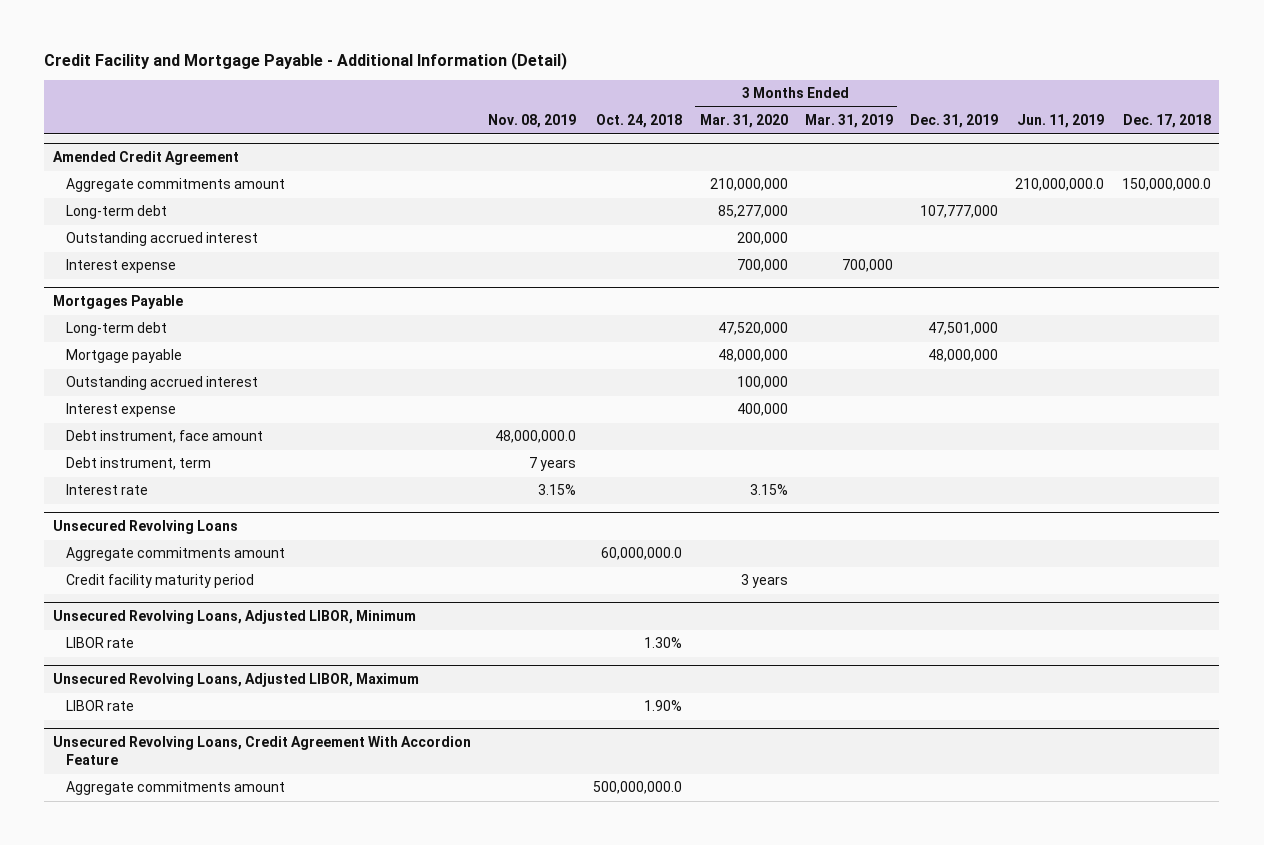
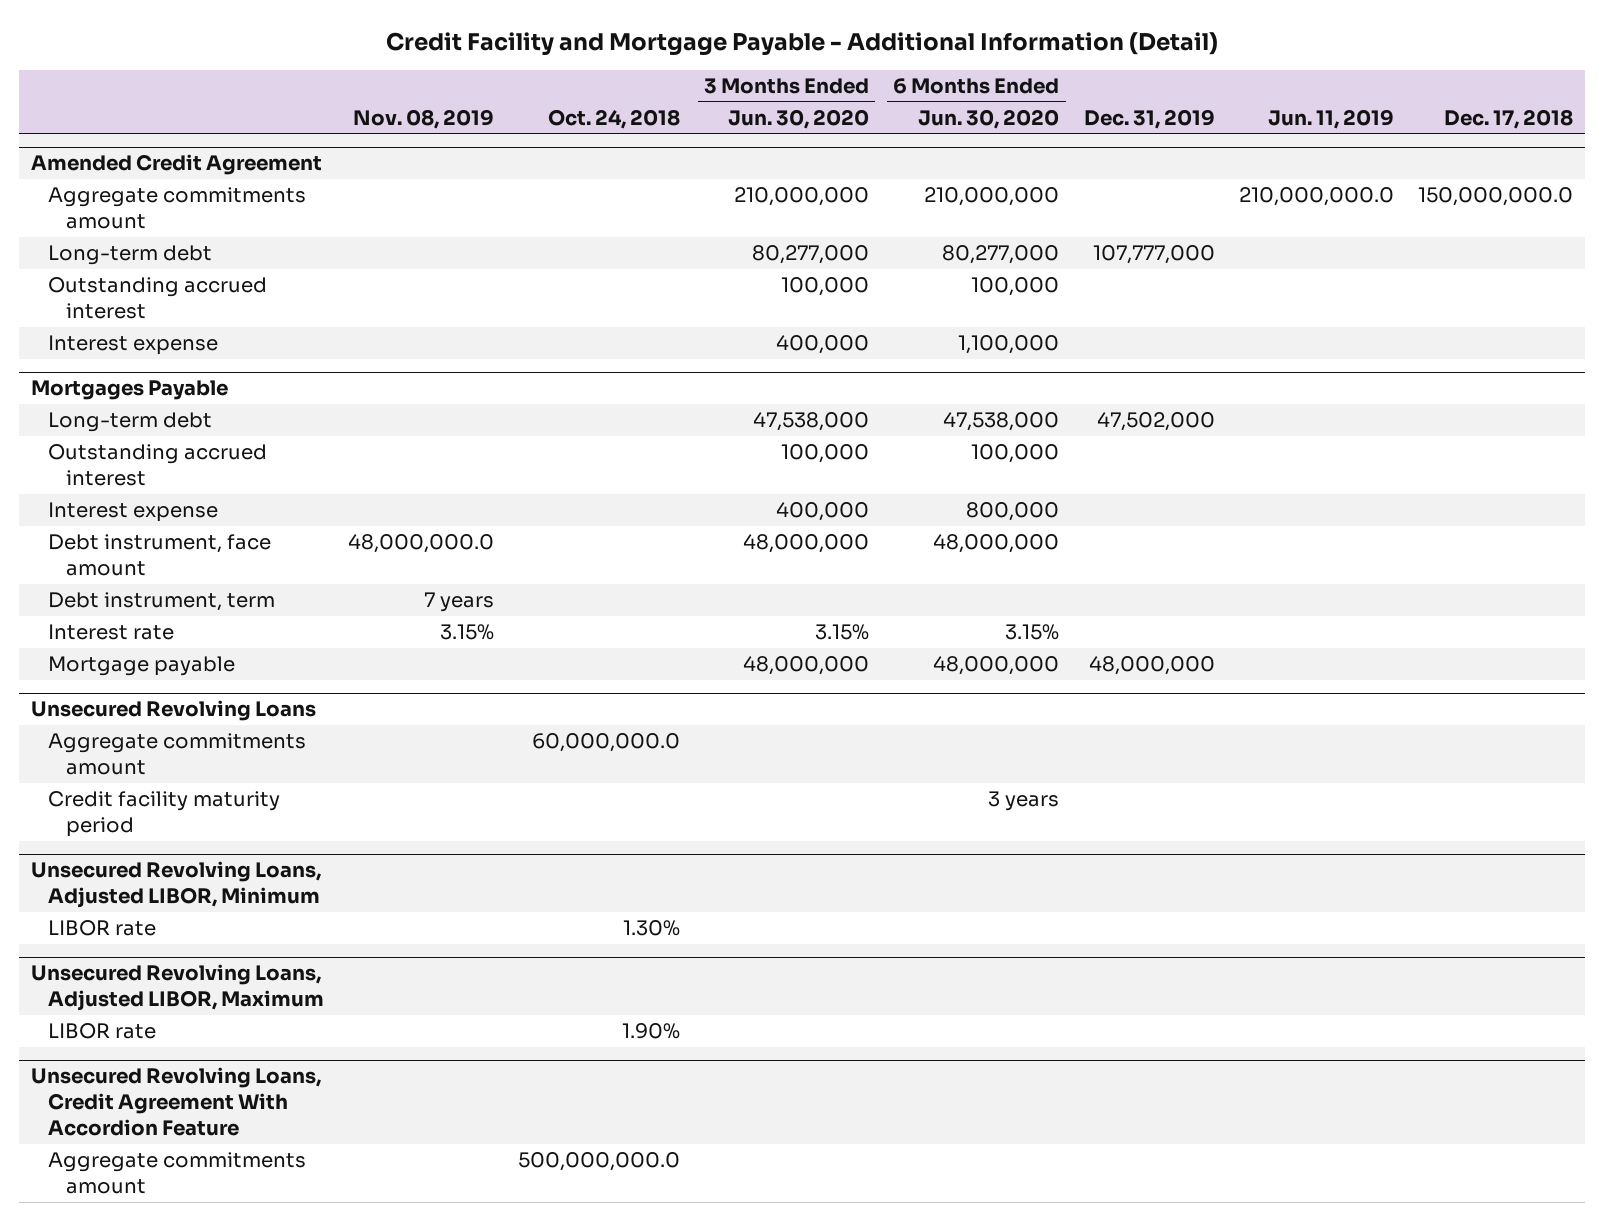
- | Nov. 08, 2019 | Oct. 24, 2018 | 3 Months Ended Mar. 31, 2020 | 3 Months Ended Mar. 31, 2019 | Dec. 31, 2019 | Jun. 11, 2019 | Dec. 17, 2018
+ | Nov. 08, 2019 | Oct. 24, 2018 | 3 Months Ended Jun. 30, 2020 | 6 Months Ended Jun. 30, 2020 | Dec. 31, 2019 | Jun. 11, 2019 | Dec. 17, 2018
@ Mortgages Payable
- Long-term debt | | | 47,520,000 | | 47,501,000 | |
+ Long-term debt | | | 47,538,000 | 47,538,000 | 47,502,000 | |
moved down: Mortgage payable | | | 48,000,000 | 48,000,000 | 48,000,000 | |

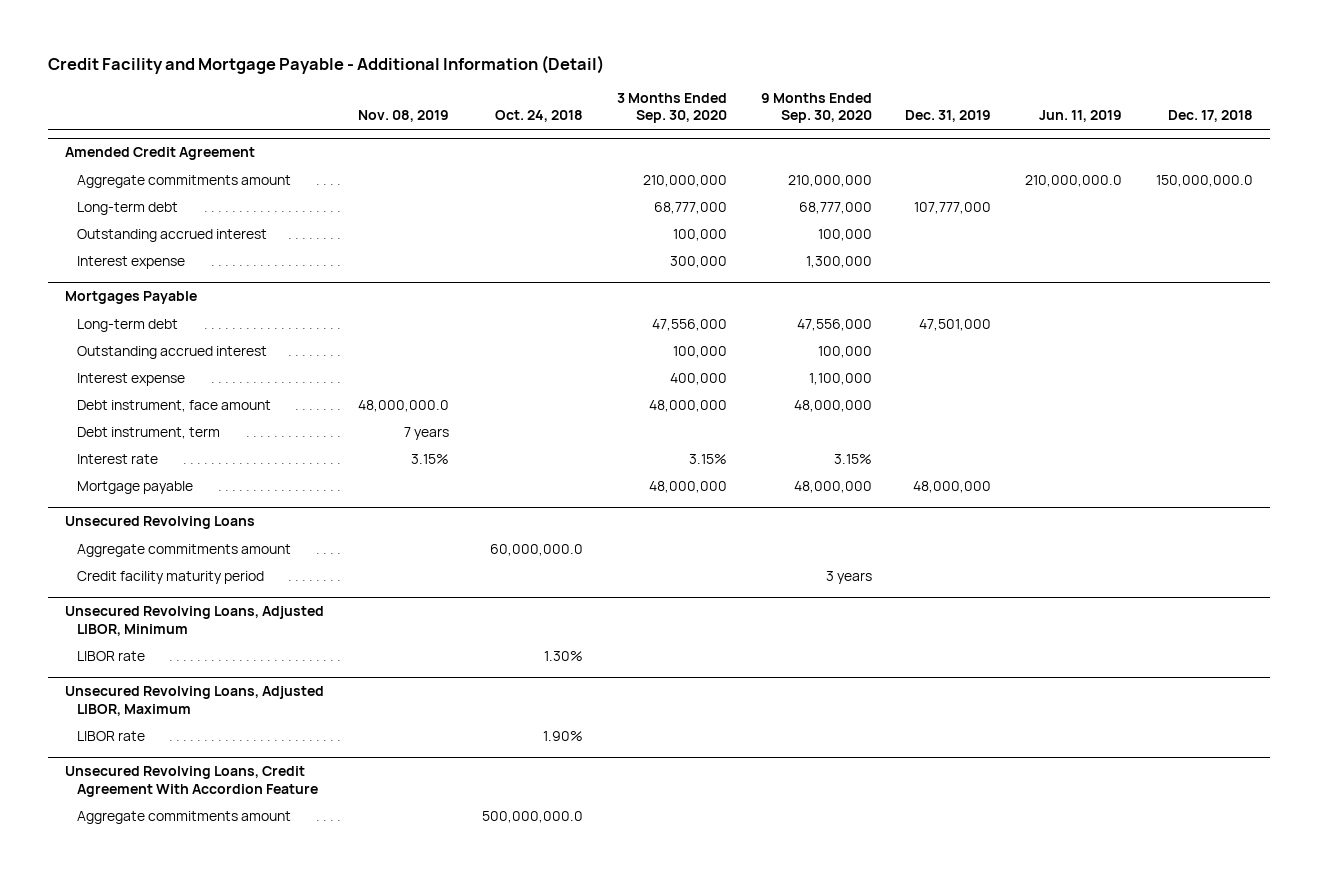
- | Nov. 08, 2019 | Oct. 24, 2018 | 3 Months Ended Jun. 30, 2020 | 6 Months Ended Jun. 30, 2020 | Dec. 31, 2019 | Jun. 11, 2019 | Dec. 17, 2018
+ | Nov. 08, 2019 | Oct. 24, 2018 | 3 Months Ended Sep. 30, 2020 | 9 Months Ended Sep. 30, 2020 | Dec. 31, 2019 | Jun. 11, 2019 | Dec. 17, 2018
@ Mortgages Payable
- Long-term debt | | | 47,538,000 | 47,538,000 | 47,502,000 | |
+ Long-term debt | | | 47,556,000 | 47,556,000 | 47,501,000 | |

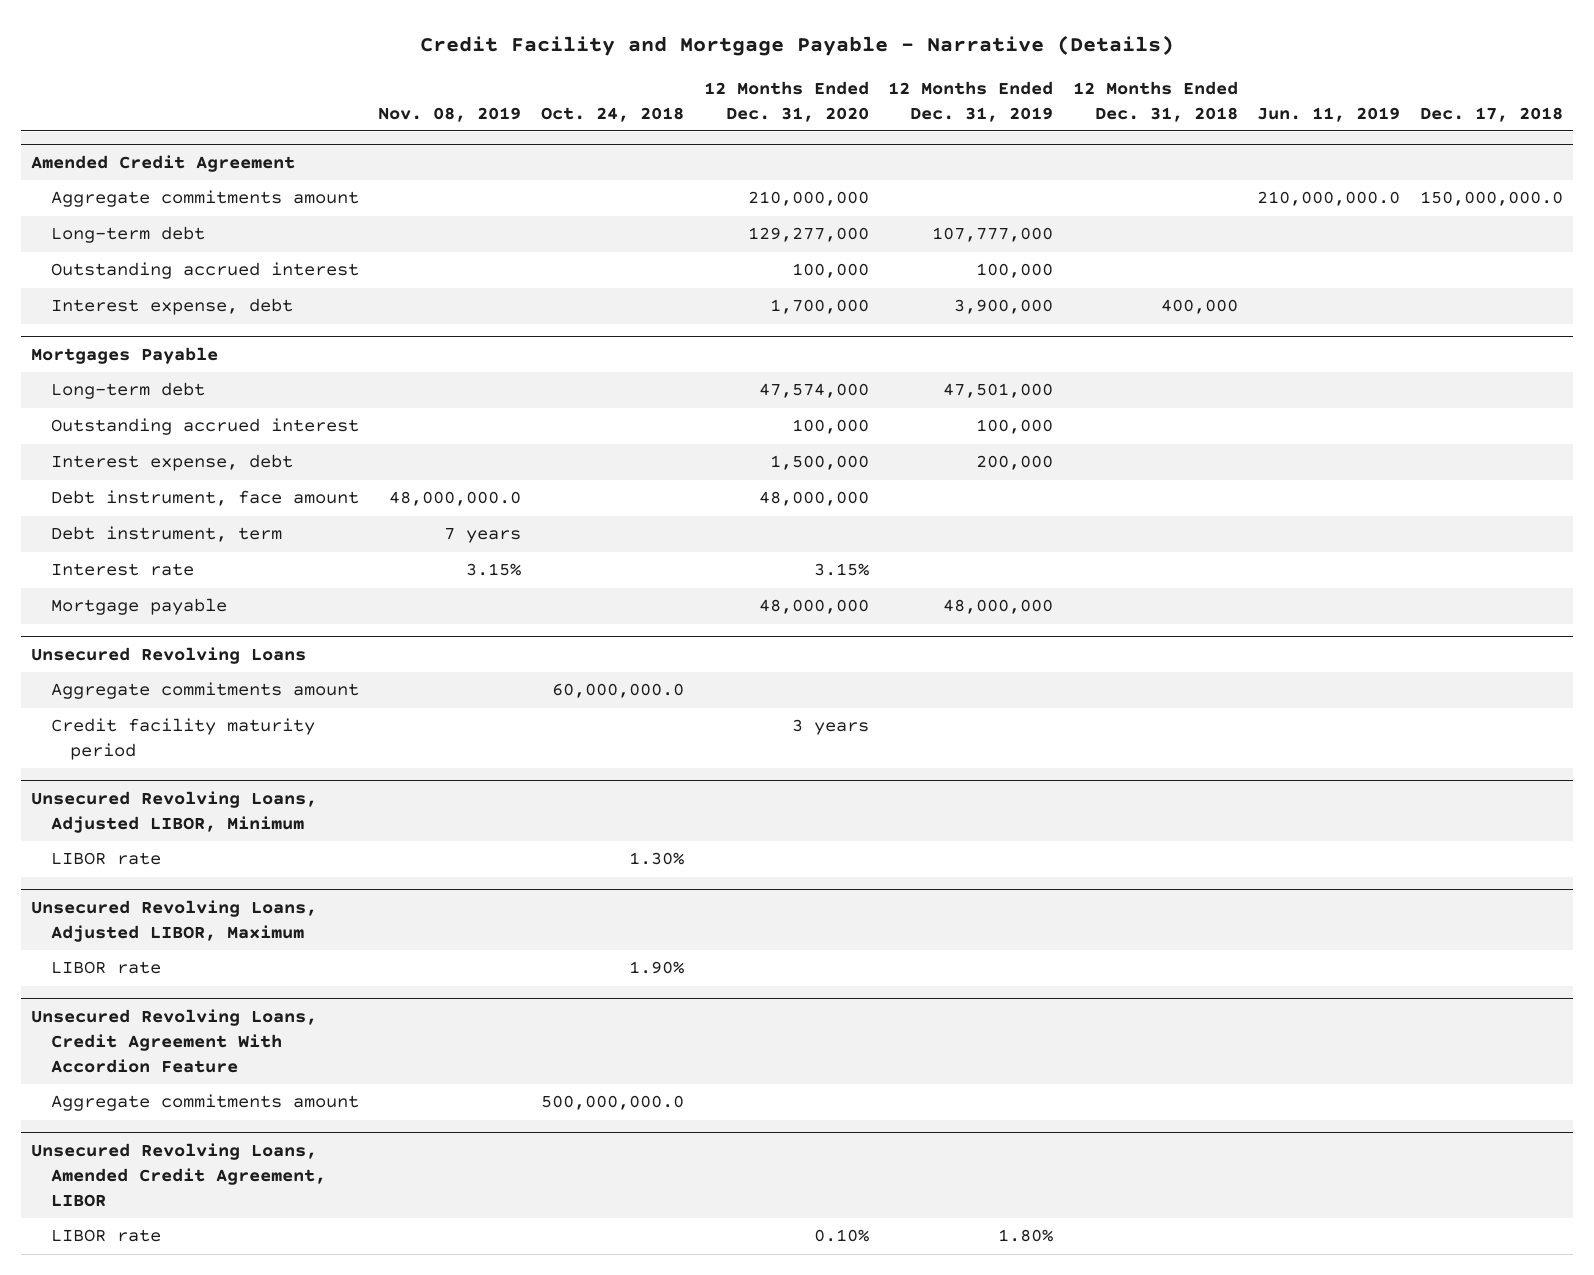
- Credit Facility and Mortgage Payable - Additional Information (Detail)
+ Credit Facility and Mortgage Payable - Narrative (Details)
- | Nov. 08, 2019 | Oct. 24, 2018 | 3 Months Ended Sep. 30, 2020 | 9 Months Ended Sep. 30, 2020 | Dec. 31, 2019 | Jun. 11, 2019 | Dec. 17, 2018
+ | Nov. 08, 2019 | Oct. 24, 2018 | 12 Months Ended Dec. 31, 2020 | 12 Months Ended Dec. 31, 2019 | 12 Months Ended Dec. 31, 2018 | Jun. 11, 2019 | Dec. 17, 2018
@ Amended Credit Agreement
- Interest expense | | | 300,000 | 1,300,000 | | |
+ Interest expense, debt | | | 1,700,000 | 3,900,000 | 400,000 | |
@ Mortgages Payable
- Interest expense | | | 400,000 | 1,100,000 | | |
+ Interest expense, debt | | | 1,500,000 | 200,000 | | |
+ Unsecured Revolving Loans, Amended Credit Agreement, LIBOR
+ LIBOR rate | | | 0.10% | 1.80% | | |

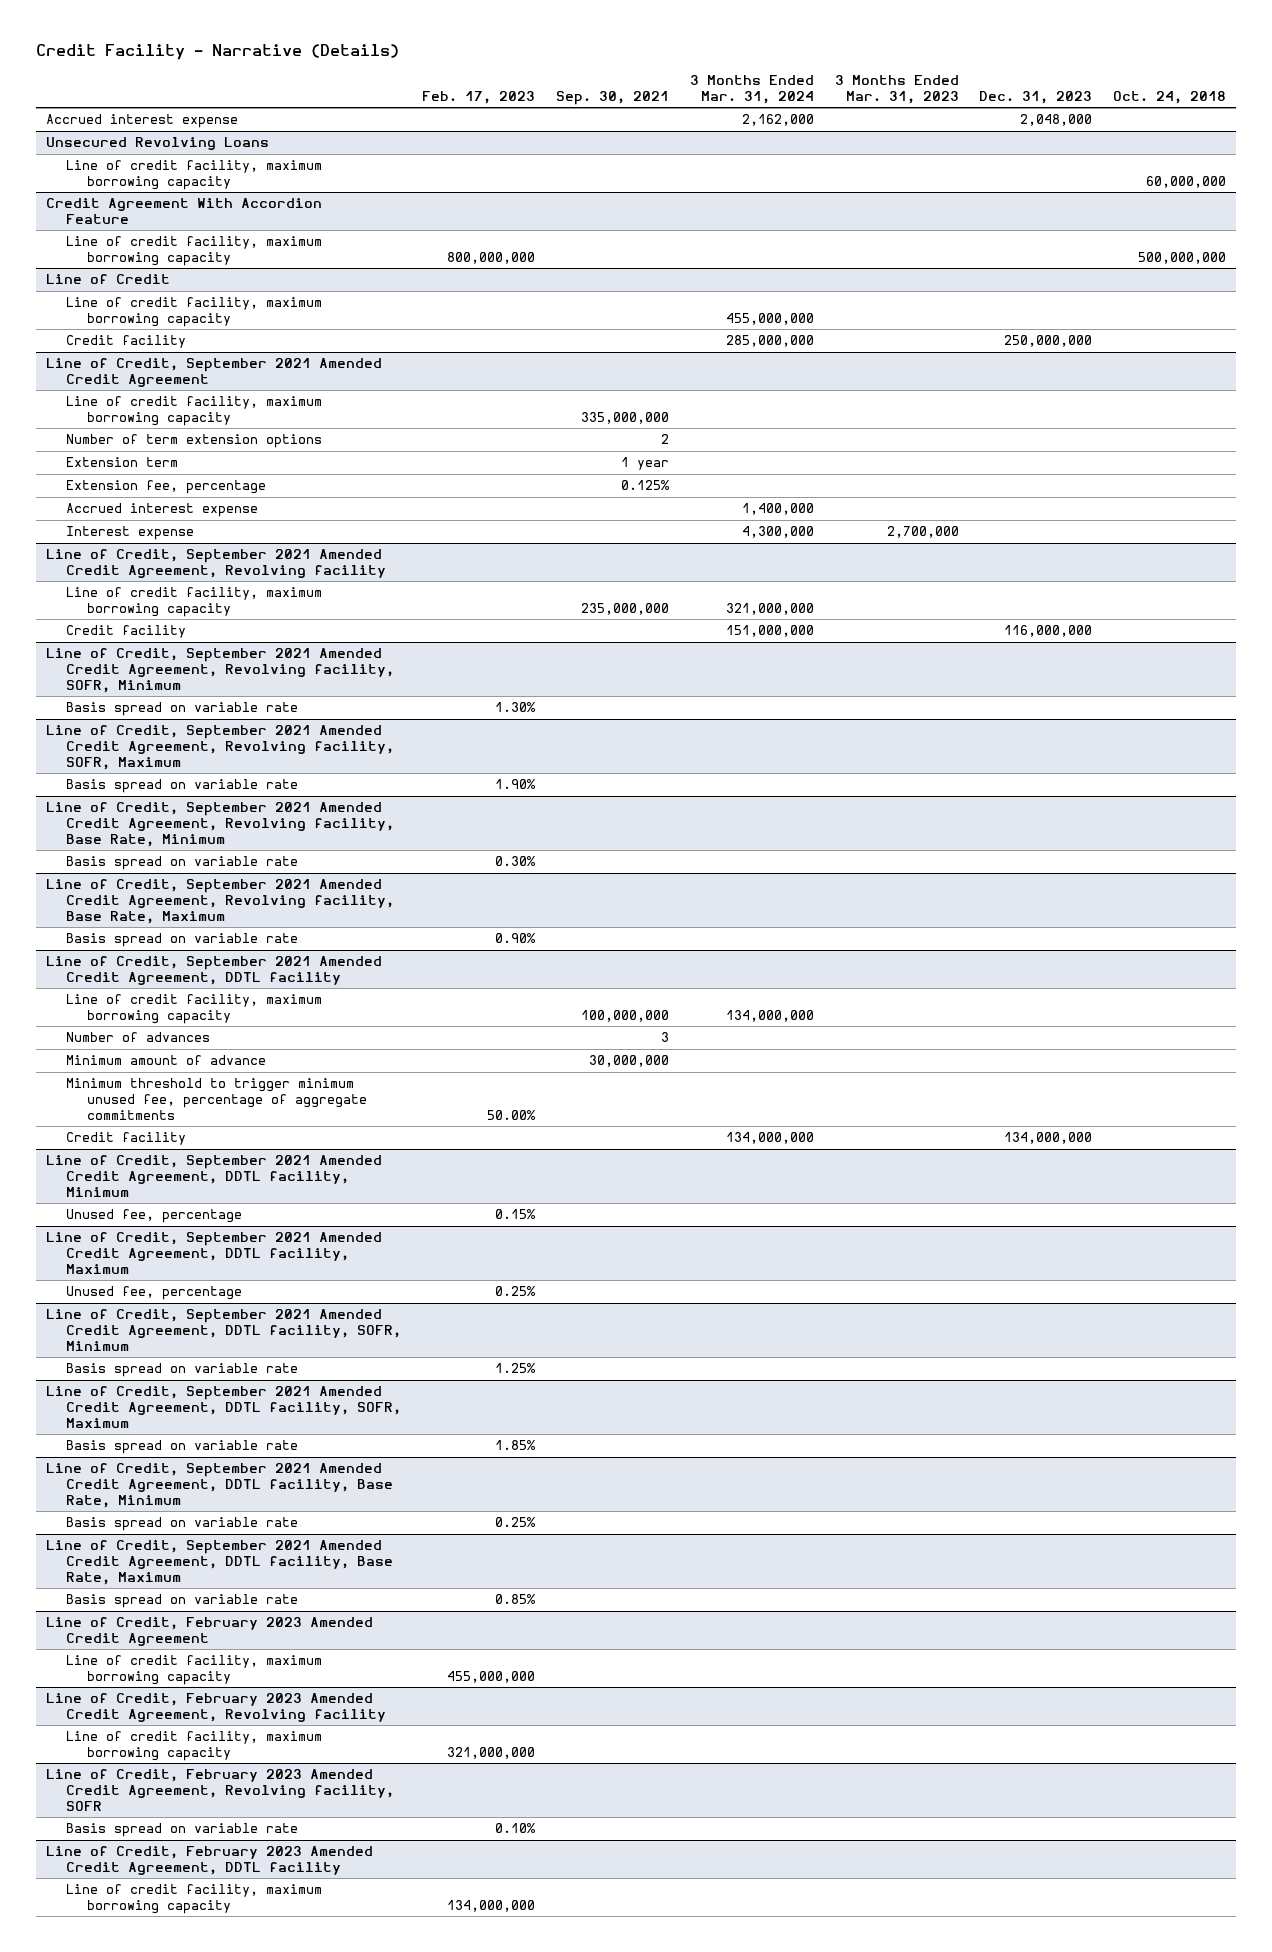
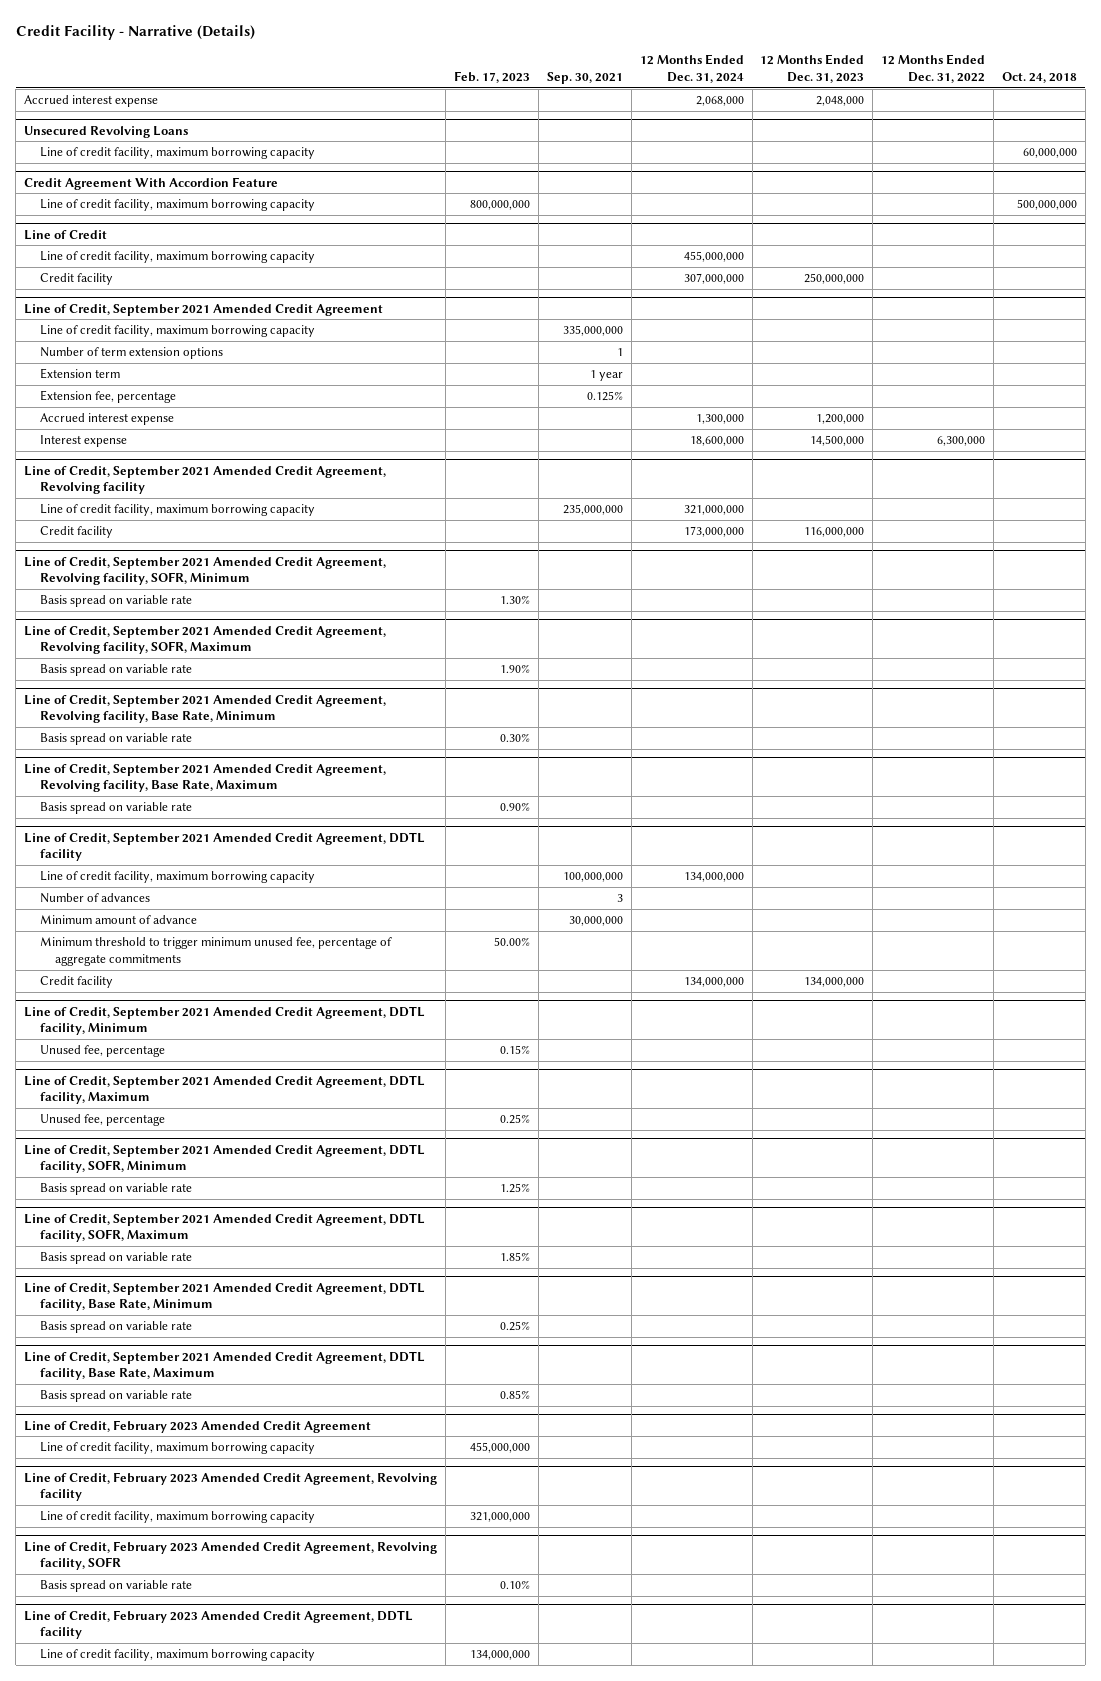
- | Feb. 17, 2023 | Sep. 30, 2021 | 3 Months Ended Mar. 31, 2024 | 3 Months Ended Mar. 31, 2023 | Dec. 31, 2023 | Oct. 24, 2018
+ | Feb. 17, 2023 | Sep. 30, 2021 | 12 Months Ended Dec. 31, 2024 | 12 Months Ended Dec. 31, 2023 | 12 Months Ended Dec. 31, 2022 | Oct. 24, 2018
@ Line of Credit, September 2021 Amended Credit Agreement
- Number of term extension options | | 2 | | | |
+ Number of term extension options | | 1 | | | |

